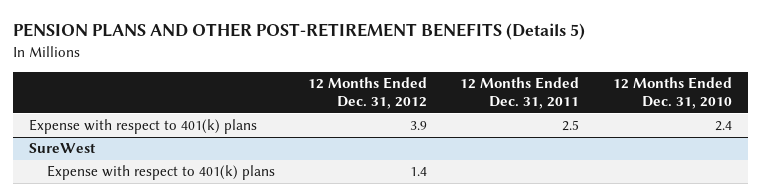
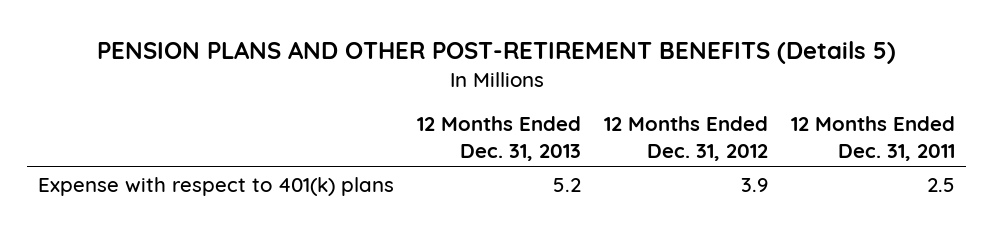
- | 12 Months Ended Dec. 31, 2012 | 12 Months Ended Dec. 31, 2011 | 12 Months Ended Dec. 31, 2010
+ | 12 Months Ended Dec. 31, 2013 | 12 Months Ended Dec. 31, 2012 | 12 Months Ended Dec. 31, 2011
- SureWest
- Expense with respect to 401(k) plans | 1.4 | |

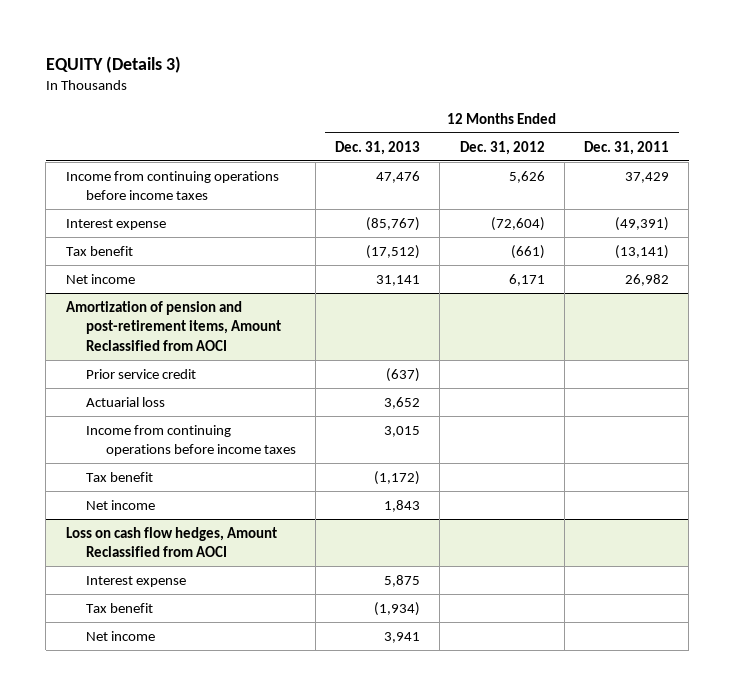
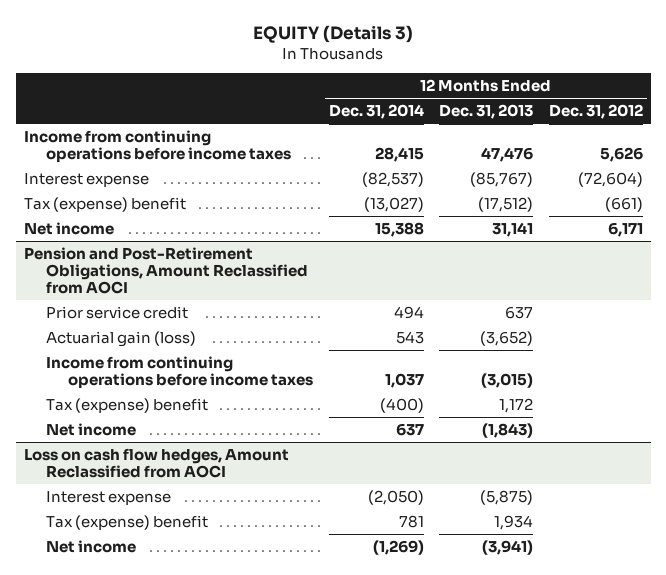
- | 12 Months Ended Dec. 31, 2013 | 12 Months Ended Dec. 31, 2012 | 12 Months Ended Dec. 31, 2011
+ | 12 Months Ended Dec. 31, 2014 | 12 Months Ended Dec. 31, 2013 | 12 Months Ended Dec. 31, 2012
- Tax benefit | (17,512) | (661) | (13,141)
+ Tax (expense) benefit | (13,027) | (17,512) | (661)
- Amortization of pension and post-retirement items, Amount Reclassified from AOCI
- Prior service credit | (637) | |
- Actuarial loss | 3,652 | |
- Income from continuing operations before income taxes | 3,015 | |
- Tax benefit | (1,172) | |
- Net income | 1,843 | |
+ Pension and Post-Retirement Obligations, Amount Reclassified from AOCI
+ Prior service credit | 494 | 637 |
+ Actuarial gain (loss) | 543 | (3,652) |
+ Income from continuing operations before income taxes | 1,037 | (3,015) |
+ Tax (expense) benefit | (400) | 1,172 |
+ Net income | 637 | (1,843) |
@ Loss on cash flow hedges, Amount Reclassified from AOCI
- Interest expense | 5,875 | |
- Tax benefit | (1,934) | |
- Net income | 3,941 | |
+ Interest expense | (2,050) | (5,875) |
+ Tax (expense) benefit | 781 | 1,934 |
+ Net income | (1,269) | (3,941) |

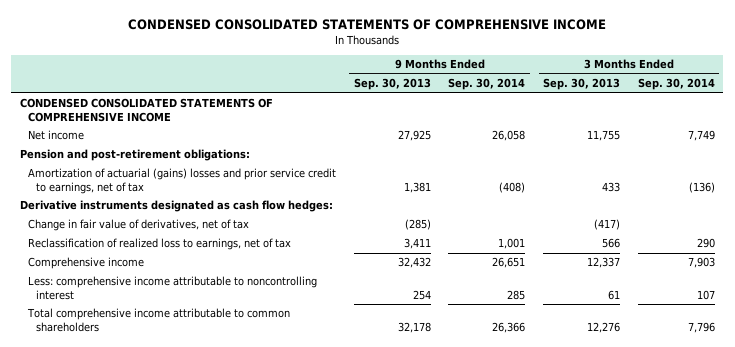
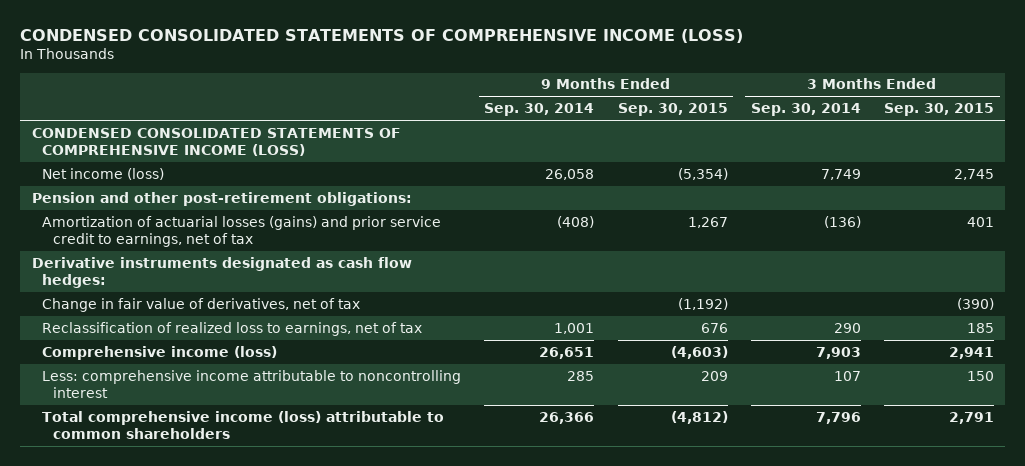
- CONDENSED CONSOLIDATED STATEMENTS OF COMPREHENSIVE INCOME
+ CONDENSED CONSOLIDATED STATEMENTS OF COMPREHENSIVE INCOME (LOSS)
- | 9 Months Ended Sep. 30, 2013 | 9 Months Ended Sep. 30, 2014 | 3 Months Ended Sep. 30, 2013 | 3 Months Ended Sep. 30, 2014
+ | 9 Months Ended Sep. 30, 2014 | 9 Months Ended Sep. 30, 2015 | 3 Months Ended Sep. 30, 2014 | 3 Months Ended Sep. 30, 2015
- CONDENSED CONSOLIDATED STATEMENTS OF COMPREHENSIVE INCOME
- Net income | 27,925 | 26,058 | 11,755 | 7,749
- Pension and post-retirement obligations:
- Amortization of actuarial (gains) losses and prior service credit to earnings, net of tax | 1,381 | (408) | 433 | (136)
+ CONDENSED CONSOLIDATED STATEMENTS OF COMPREHENSIVE INCOME (LOSS)
+ Net income (loss) | 26,058 | (5,354) | 7,749 | 2,745
+ Pension and other post-retirement obligations:
+ Amortization of actuarial losses (gains) and prior service credit to earnings, net of tax | (408) | 1,267 | (136) | 401
- Comprehensive income | 32,432 | 26,651 | 12,337 | 7,903
+ Comprehensive income (loss) | 26,651 | (4,603) | 7,903 | 2,941
- Total comprehensive income attributable to common shareholders | 32,178 | 26,366 | 12,276 | 7,796
+ Total comprehensive income (loss) attributable to common shareholders | 26,366 | (4,812) | 7,796 | 2,791

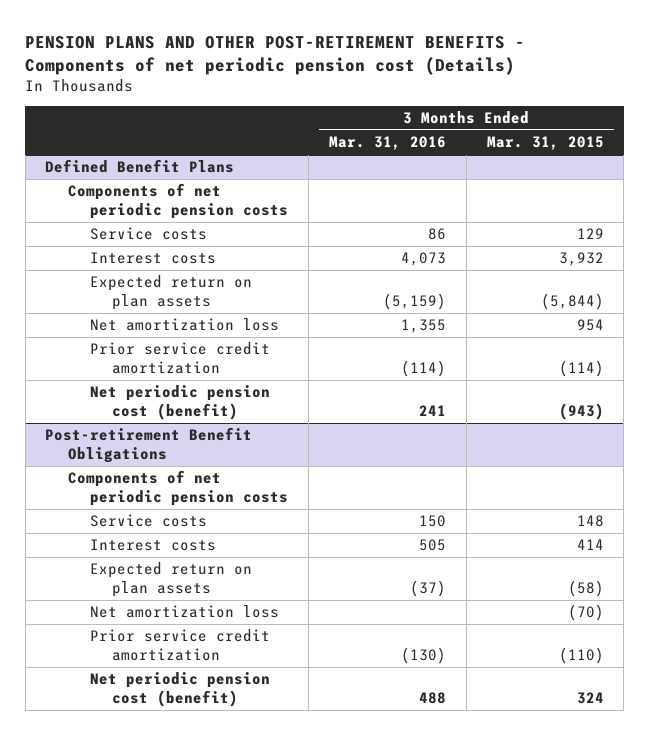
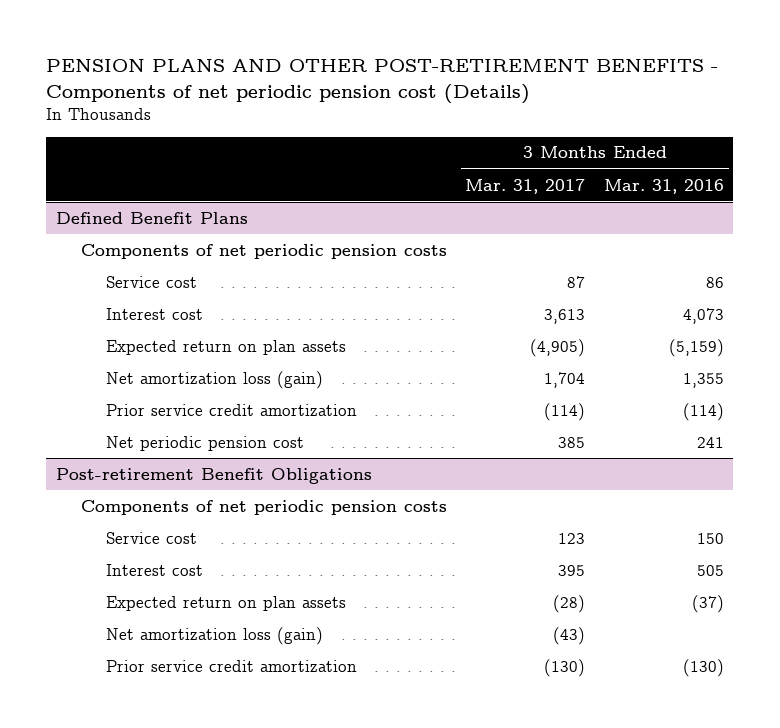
- | 3 Months Ended Mar. 31, 2016 | 3 Months Ended Mar. 31, 2015
+ | 3 Months Ended Mar. 31, 2017 | 3 Months Ended Mar. 31, 2016
@ Defined Benefit Plans
- Service costs | 86 | 129
- Interest costs | 4,073 | 3,932
+ Service cost | 87 | 86
+ Interest cost | 3,613 | 4,073
- Net amortization loss | 1,355 | 954
+ Net amortization loss (gain) | 1,704 | 1,355
- Net periodic pension cost (benefit) | 241 | (943)
+ Net periodic pension cost | 385 | 241
@ Post-retirement Benefit Obligations
- Service costs | 150 | 148
- Interest costs | 505 | 414
+ Service cost | 123 | 150
+ Interest cost | 395 | 505
- Net amortization loss | | (70)
+ Net amortization loss (gain) | (43) |
- Net periodic pension cost (benefit) | 488 | 324

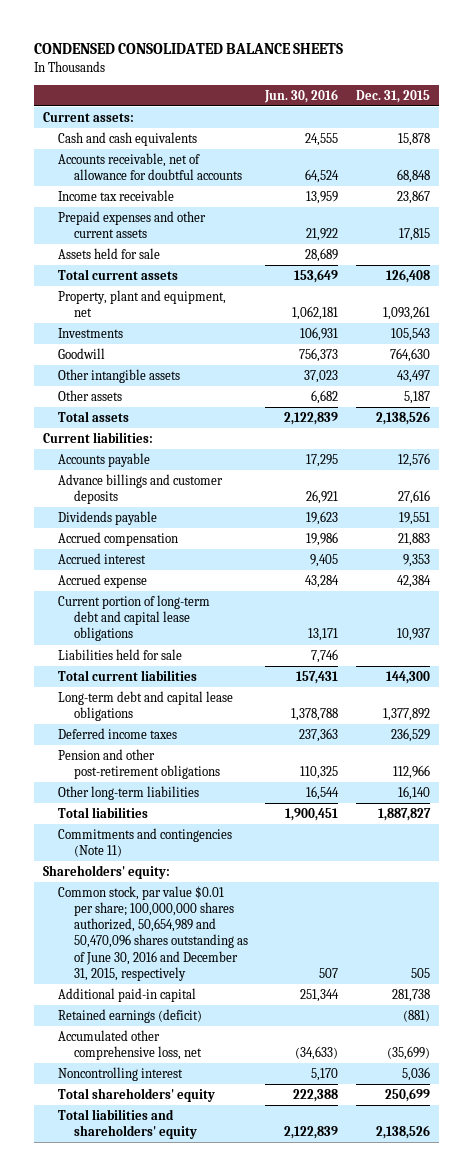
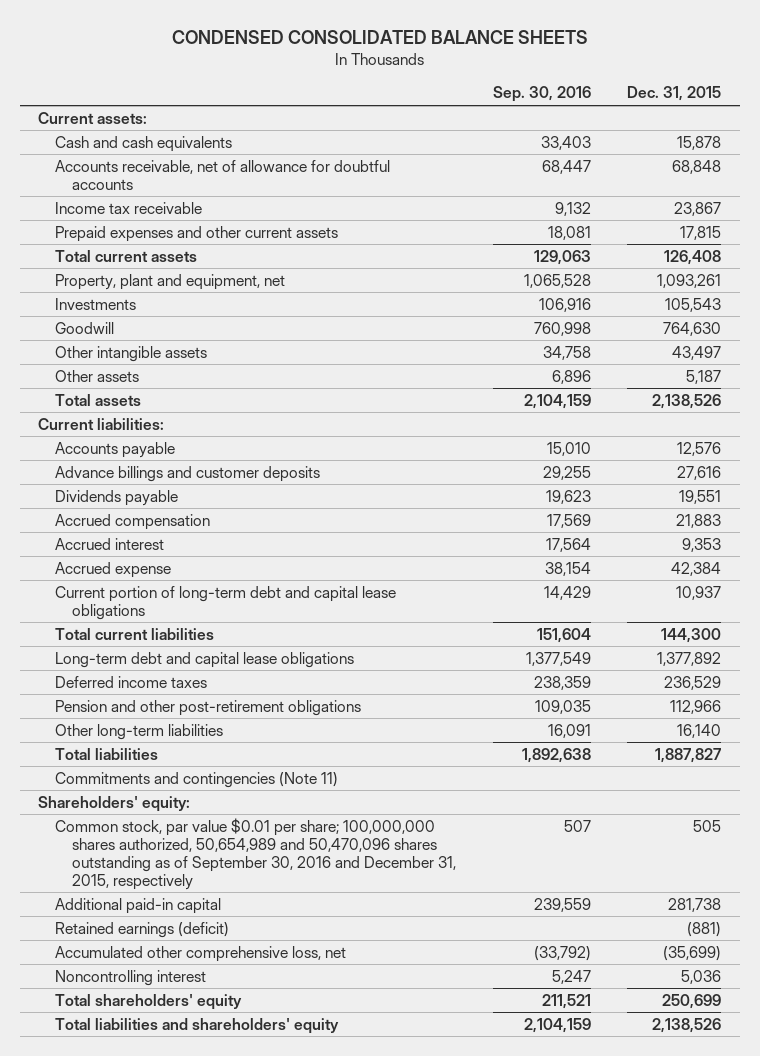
- | Jun. 30, 2016 | Dec. 31, 2015
+ | Sep. 30, 2016 | Dec. 31, 2015
- Assets held for sale | 28,689 |
- Liabilities held for sale | 7,746 |
- Common stock, par value $0.01 per share; 100,000,000 shares authorized, 50,654,989 and 50,470,096 shares outstanding as of June 30, 2016 and December 31, 2015, respectively | 507 | 505
+ Common stock, par value $0.01 per share; 100,000,000 shares authorized, 50,654,989 and 50,470,096 shares outstanding as of September 30, 2016 and December 31, 2015, respectively | 507 | 505

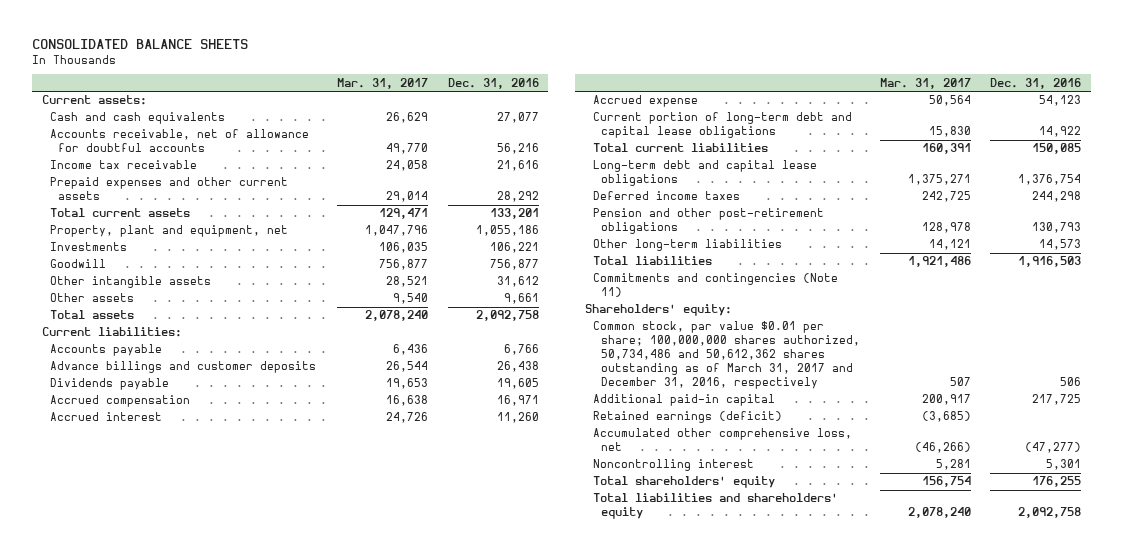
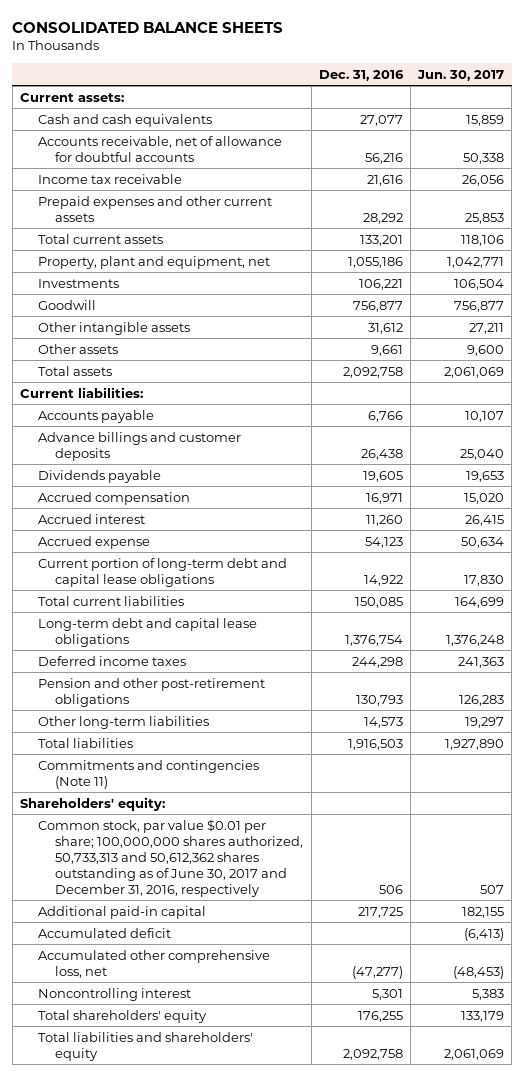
- | Mar. 31, 2017 | Dec. 31, 2016
+ | Dec. 31, 2016 | Jun. 30, 2017
- Common stock, par value $0.01 per share; 100,000,000 shares authorized, 50,734,486 and 50,612,362 shares outstanding as of March 31, 2017 and December 31, 2016, respectively | 507 | 506
+ Common stock, par value $0.01 per share; 100,000,000 shares authorized, 50,733,313 and 50,612,362 shares outstanding as of June 30, 2017 and December 31, 2016, respectively | 506 | 507
- Retained earnings (deficit) | (3,685) |
+ Accumulated deficit | | (6,413)

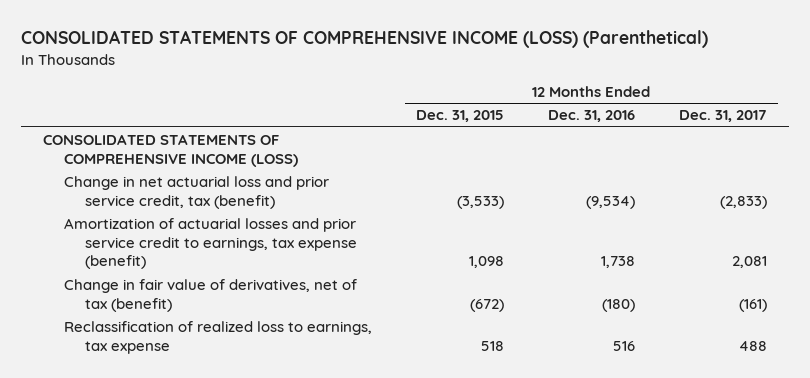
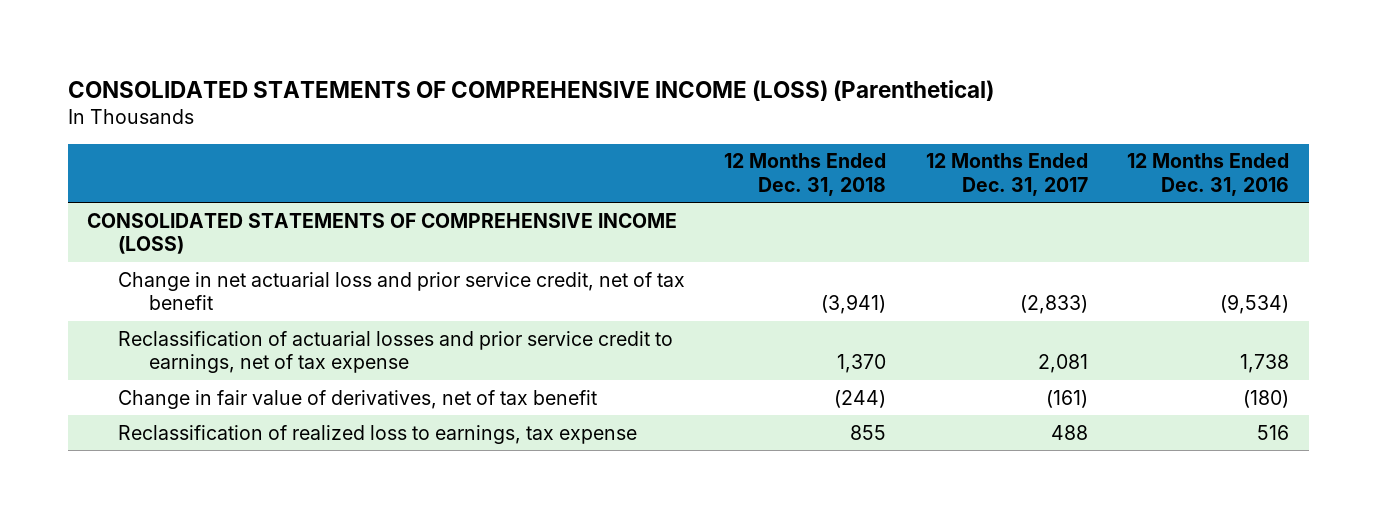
- | 12 Months Ended Dec. 31, 2015 | 12 Months Ended Dec. 31, 2016 | 12 Months Ended Dec. 31, 2017
+ | 12 Months Ended Dec. 31, 2018 | 12 Months Ended Dec. 31, 2017 | 12 Months Ended Dec. 31, 2016
- Change in net actuarial loss and prior service credit, tax (benefit) | (3,533) | (9,534) | (2,833)
- Amortization of actuarial losses and prior service credit to earnings, tax expense (benefit) | 1,098 | 1,738 | 2,081
- Change in fair value of derivatives, net of tax (benefit) | (672) | (180) | (161)
+ Change in net actuarial loss and prior service credit, net of tax benefit | (3,941) | (2,833) | (9,534)
+ Reclassification of actuarial losses and prior service credit to earnings, net of tax expense | 1,370 | 2,081 | 1,738
+ Change in fair value of derivatives, net of tax benefit | (244) | (161) | (180)

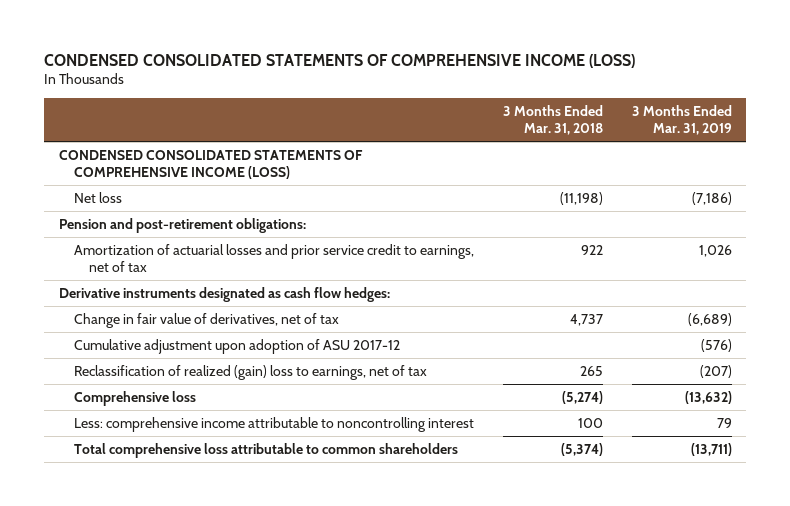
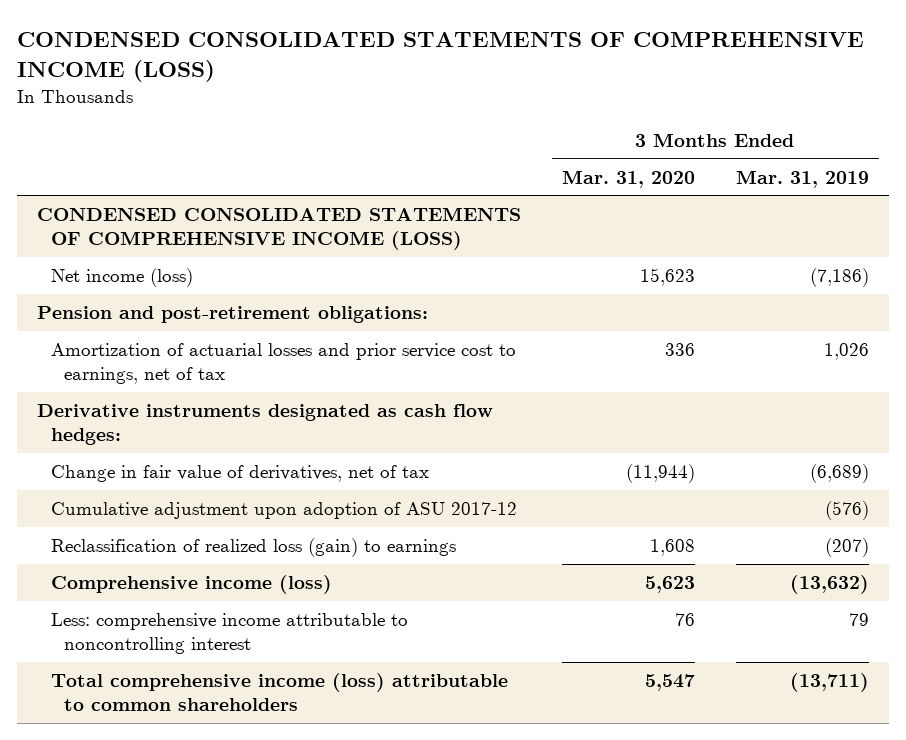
- | 3 Months Ended Mar. 31, 2018 | 3 Months Ended Mar. 31, 2019
+ | 3 Months Ended Mar. 31, 2020 | 3 Months Ended Mar. 31, 2019
- Net loss | (11,198) | (7,186)
+ Net income (loss) | 15,623 | (7,186)
- Amortization of actuarial losses and prior service credit to earnings, net of tax | 922 | 1,026
+ Amortization of actuarial losses and prior service cost to earnings, net of tax | 336 | 1,026
- Reclassification of realized (gain) loss to earnings, net of tax | 265 | (207)
- Comprehensive loss | (5,274) | (13,632)
+ Reclassification of realized loss (gain) to earnings | 1,608 | (207)
+ Comprehensive income (loss) | 5,623 | (13,632)
- Total comprehensive loss attributable to common shareholders | (5,374) | (13,711)
+ Total comprehensive income (loss) attributable to common shareholders | 5,547 | (13,711)

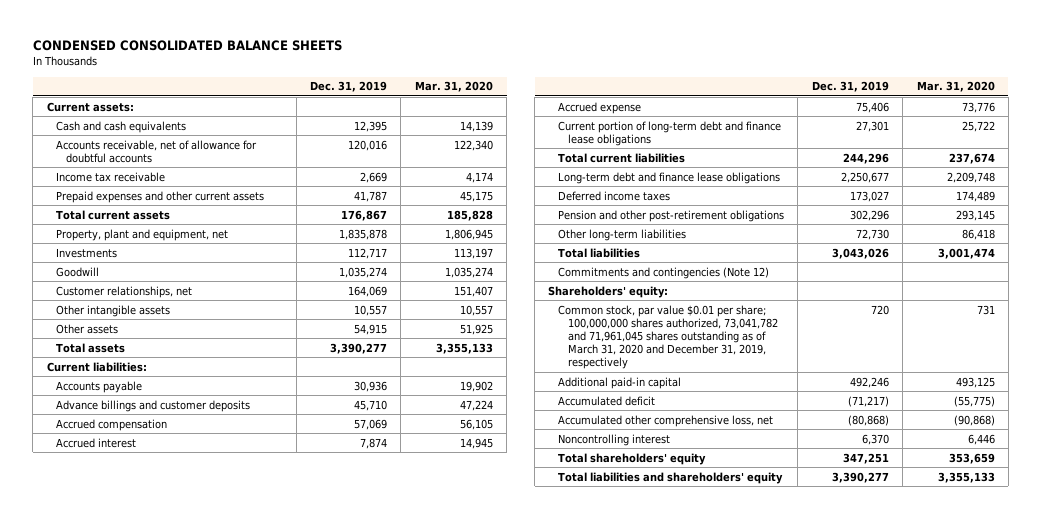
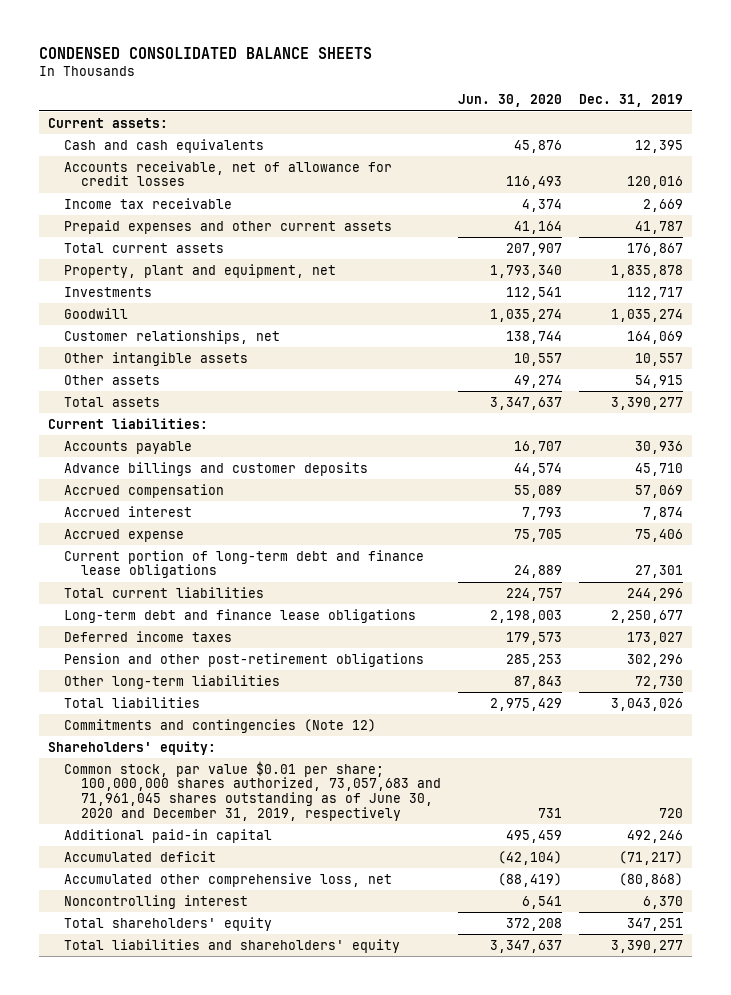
- | Dec. 31, 2019 | Mar. 31, 2020
+ | Jun. 30, 2020 | Dec. 31, 2019
- Accounts receivable, net of allowance for doubtful accounts | 120,016 | 122,340
+ Accounts receivable, net of allowance for credit losses | 116,493 | 120,016
- Common stock, par value $0.01 per share; 100,000,000 shares authorized, 73,041,782 and 71,961,045 shares outstanding as of March 31, 2020 and December 31, 2019, respectively | 720 | 731
+ Common stock, par value $0.01 per share; 100,000,000 shares authorized, 73,057,683 and 71,961,045 shares outstanding as of June 30, 2020 and December 31, 2019, respectively | 731 | 720

